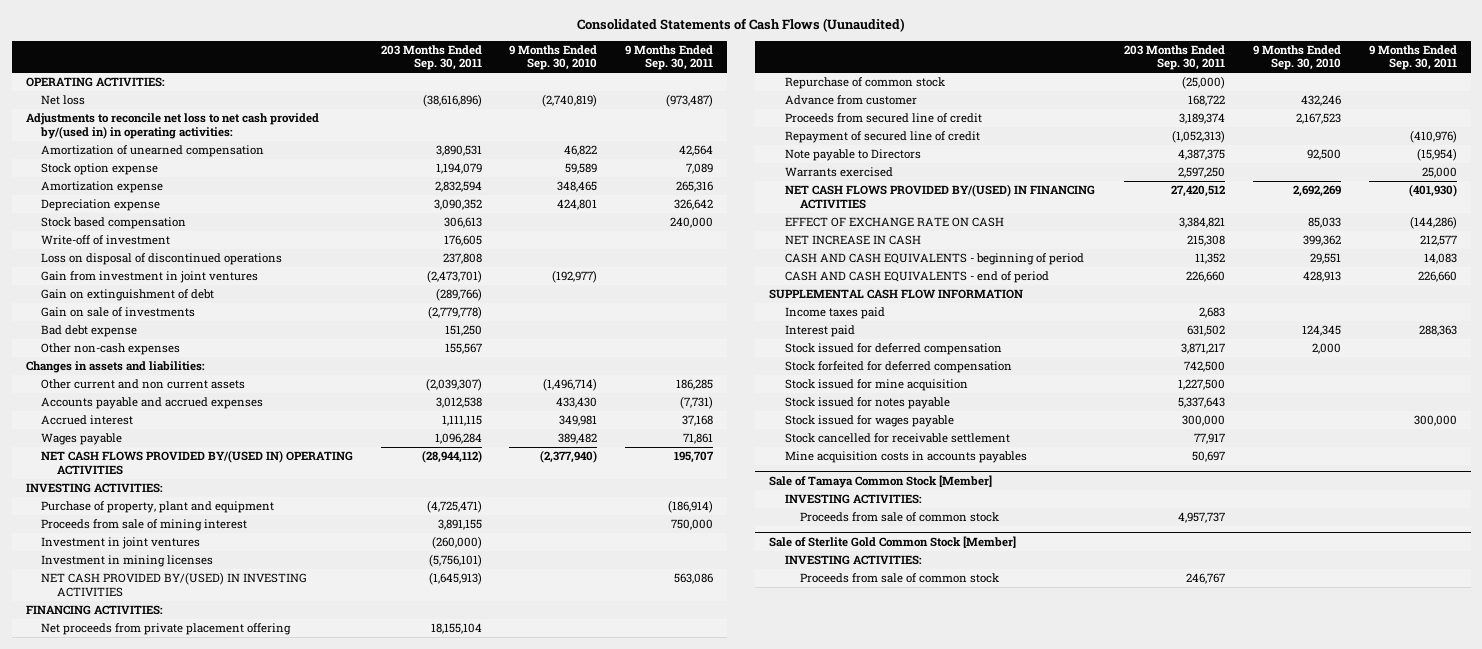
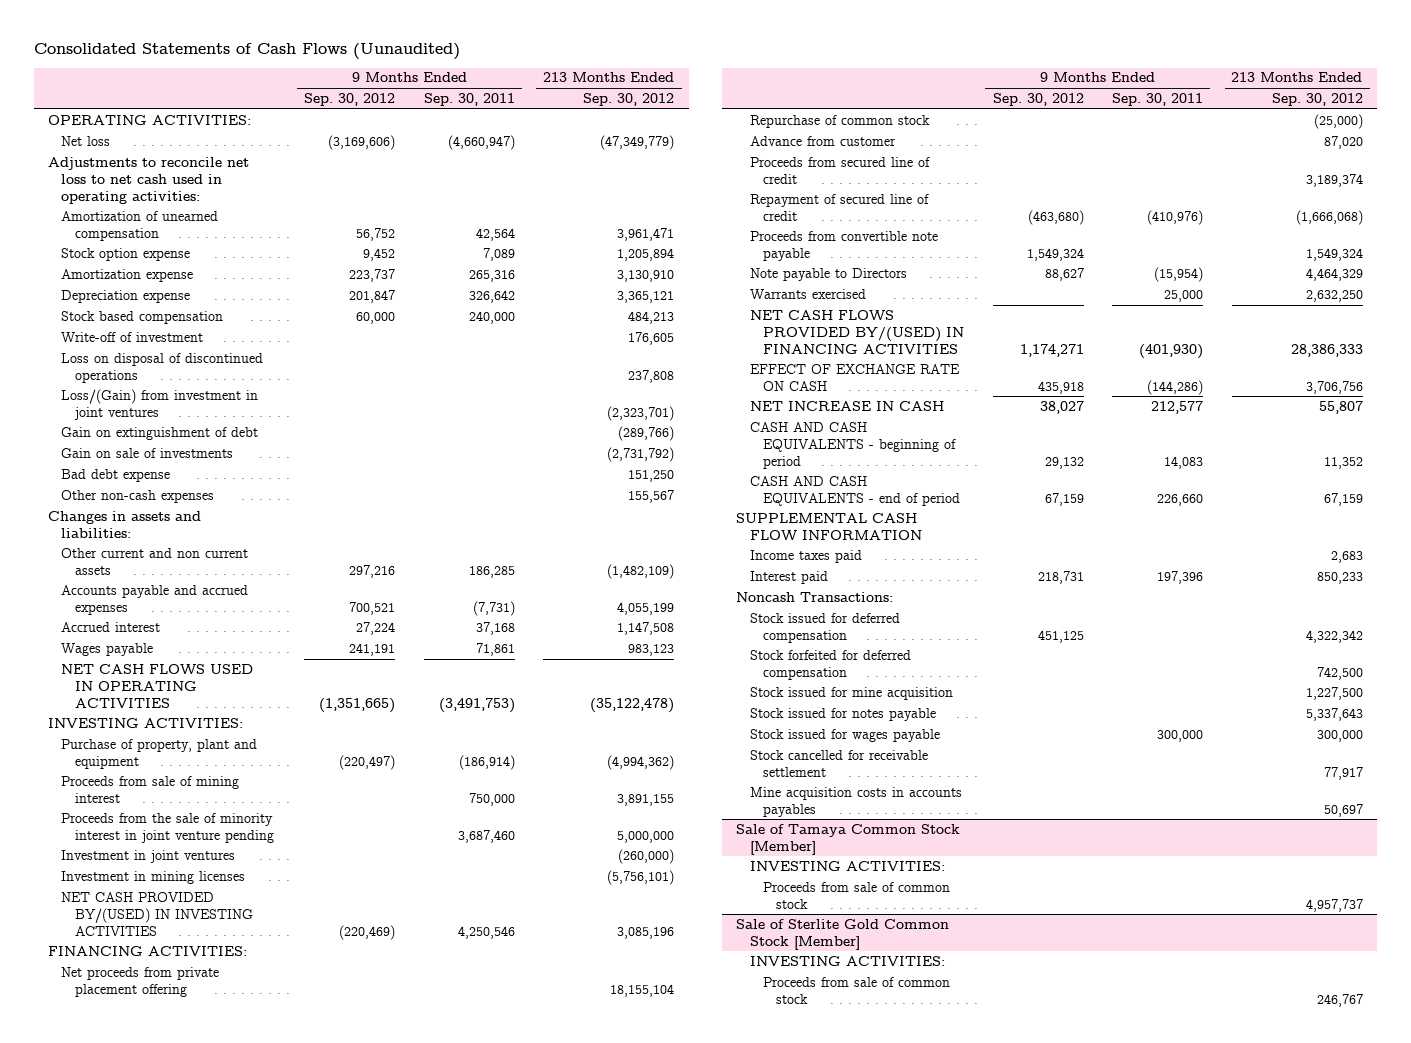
- | 203 Months Ended Sep. 30, 2011 | 9 Months Ended Sep. 30, 2010 | 9 Months Ended Sep. 30, 2011
+ | 9 Months Ended Sep. 30, 2012 | 9 Months Ended Sep. 30, 2011 | 213 Months Ended Sep. 30, 2012
- Net loss | (38,616,896) | (2,740,819) | (973,487)
- Adjustments to reconcile net loss to net cash provided by/(used in) in operating activities:
+ Net loss | (3,169,606) | (4,660,947) | (47,349,779)
+ Adjustments to reconcile net loss to net cash used in operating activities:
- Gain from investment in joint ventures | (2,473,701) | (192,977) |
+ Loss/(Gain) from investment in joint ventures | | | (2,323,701)
- NET CASH FLOWS PROVIDED BY/(USED IN) OPERATING ACTIVITIES | (28,944,112) | (2,377,940) | 195,707
+ NET CASH FLOWS USED IN OPERATING ACTIVITIES | (1,351,665) | (3,491,753) | (35,122,478)
+ Proceeds from the sale of minority interest in joint venture pending | | 3,687,460 | 5,000,000
- NET CASH PROVIDED BY/(USED) IN INVESTING ACTIVITIES | (1,645,913) | | 563,086
+ NET CASH PROVIDED BY/(USED) IN INVESTING ACTIVITIES | (220,469) | 4,250,546 | 3,085,196
+ Proceeds from convertible note payable | 1,549,324 | | 1,549,324
- Interest paid | 631,502 | 124,345 | 288,363
+ Interest paid | 218,731 | 197,396 | 850,233
+ Noncash Transactions:

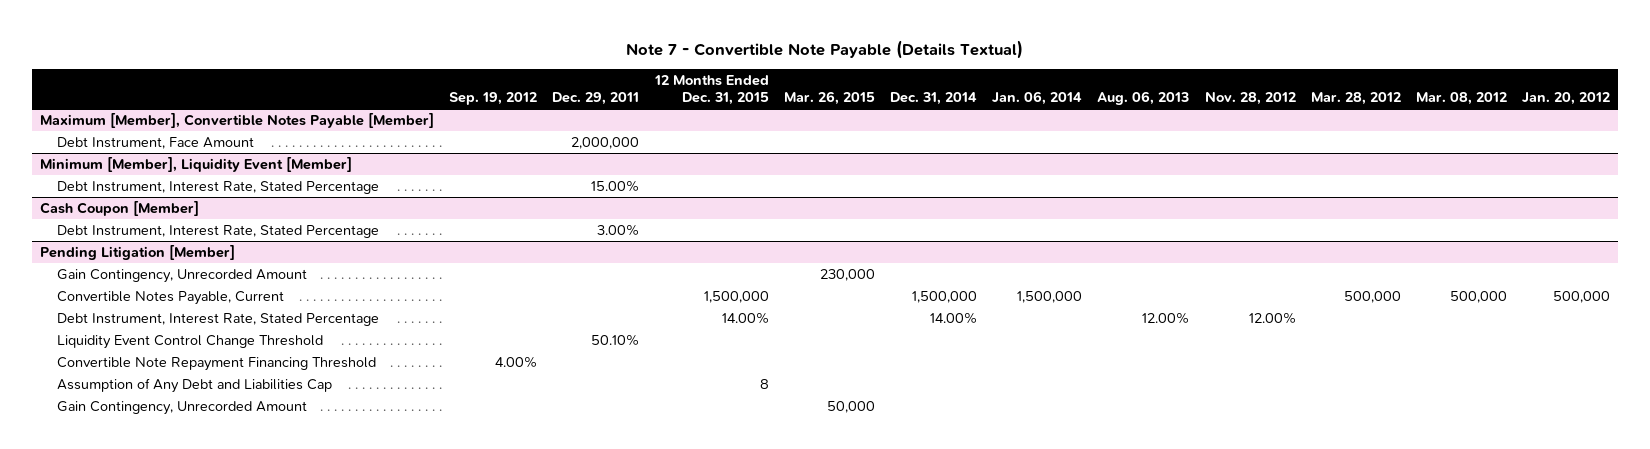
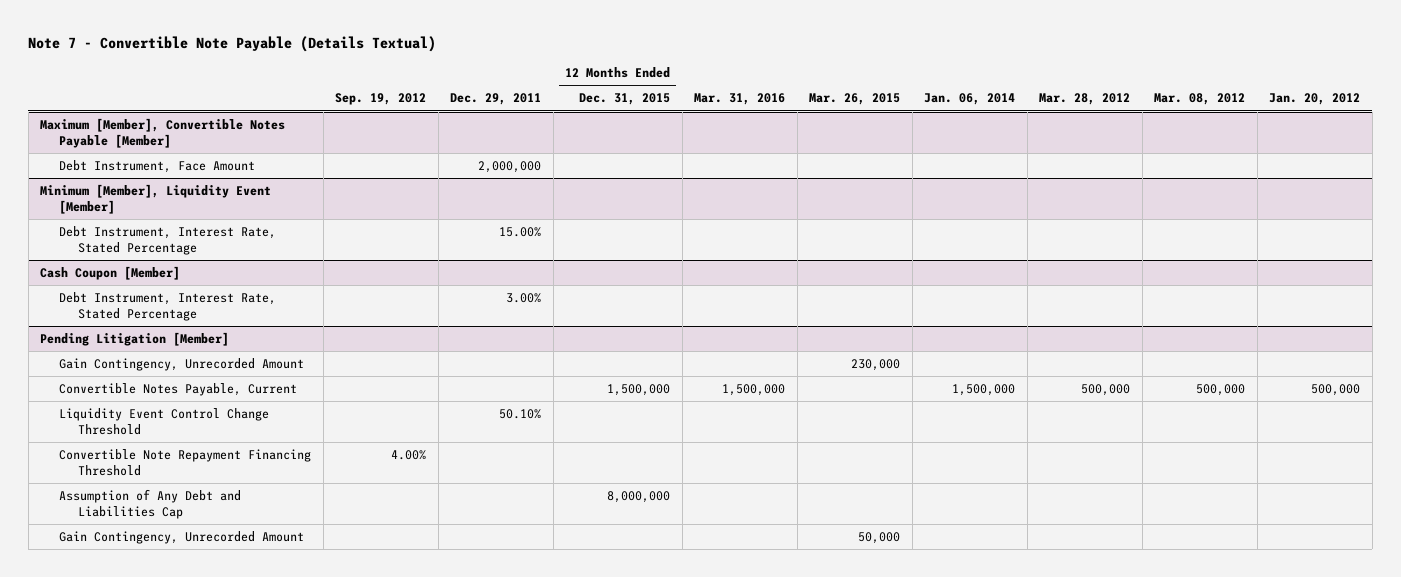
- | Sep. 19, 2012 | Dec. 29, 2011 | 12 Months Ended Dec. 31, 2015 | Mar. 26, 2015 | Dec. 31, 2014 | Jan. 06, 2014 | Aug. 06, 2013 | Nov. 28, 2012 | Mar. 28, 2012 | Mar. 08, 2012 | Jan. 20, 2012
+ | Sep. 19, 2012 | Dec. 29, 2011 | 12 Months Ended Dec. 31, 2015 | Mar. 31, 2016 | Mar. 26, 2015 | Jan. 06, 2014 | Mar. 28, 2012 | Mar. 08, 2012 | Jan. 20, 2012
@ Pending Litigation [Member]
- Debt Instrument, Interest Rate, Stated Percentage | | | 14.00% | | 14.00% | | 12.00% | 12.00% | | |
- Assumption of Any Debt and Liabilities Cap | | | 8 | | | | | | | |
+ Assumption of Any Debt and Liabilities Cap | | | 8,000,000 | | | | | |

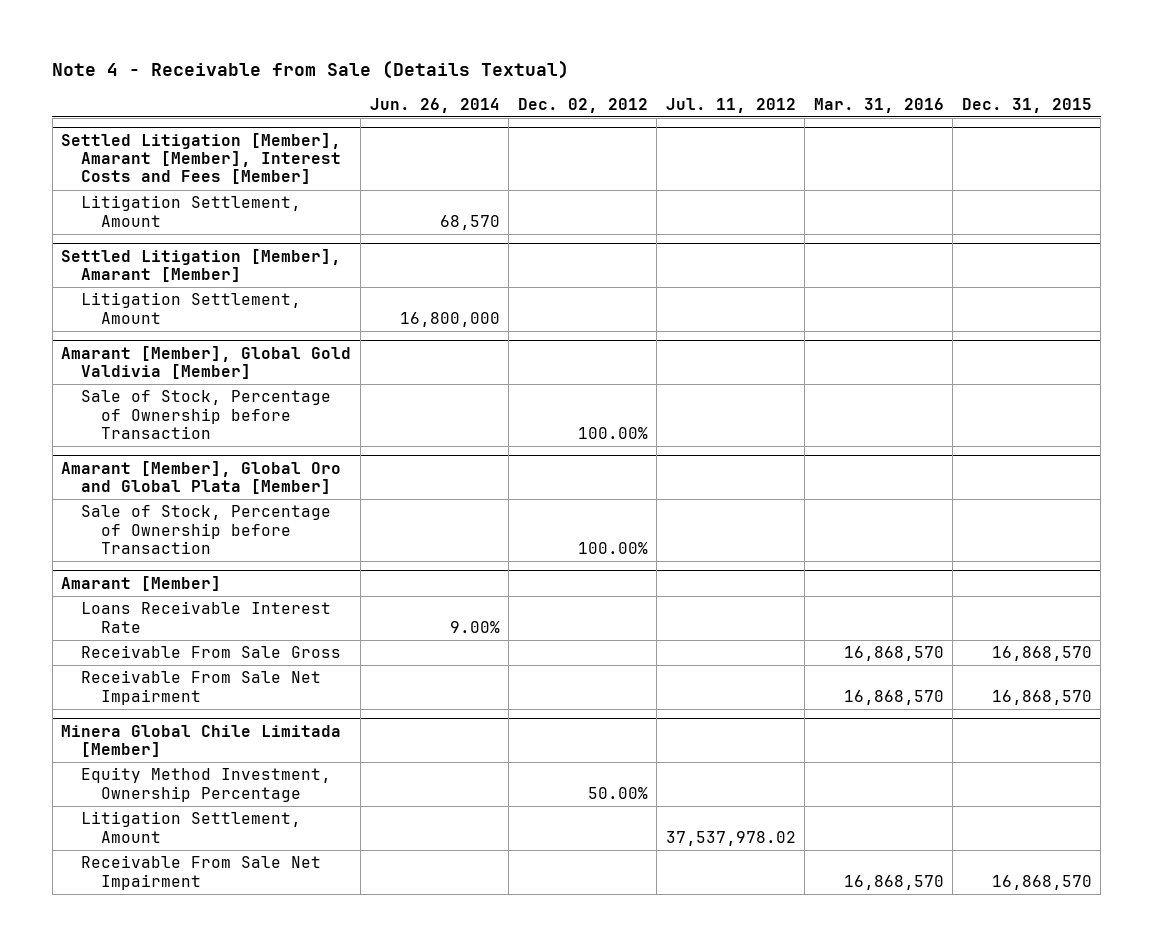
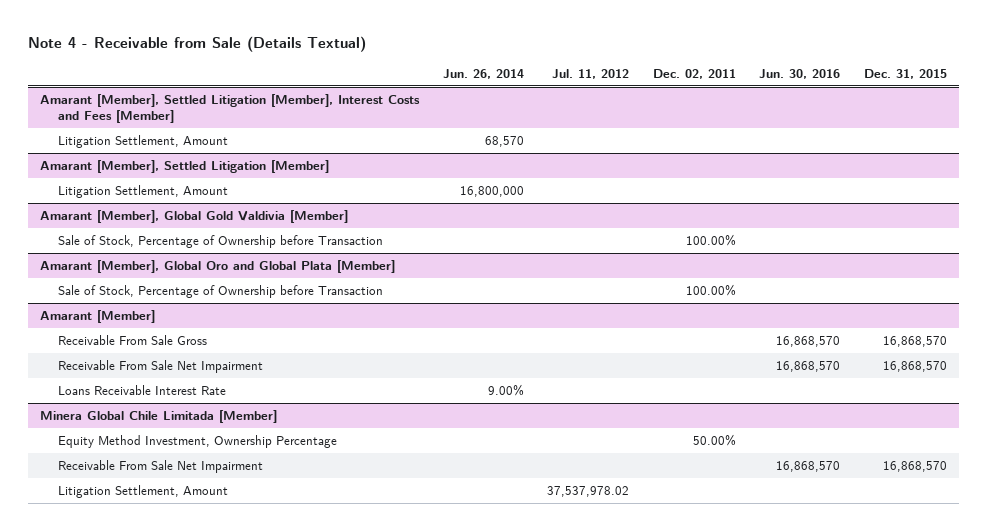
- | Jun. 26, 2014 | Dec. 02, 2012 | Jul. 11, 2012 | Mar. 31, 2016 | Dec. 31, 2015
+ | Jun. 26, 2014 | Jul. 11, 2012 | Dec. 02, 2011 | Jun. 30, 2016 | Dec. 31, 2015
- Settled Litigation [Member], Amarant [Member], Interest Costs and Fees [Member]
+ Amarant [Member], Settled Litigation [Member], Interest Costs and Fees [Member]
- Settled Litigation [Member], Amarant [Member]
+ Amarant [Member], Settled Litigation [Member]
@ Amarant [Member]
moved down: Loans Receivable Interest Rate | 9.00% | | | |
@ Minera Global Chile Limitada [Member]
moved down: Litigation Settlement, Amount | | 37,537,978.02 | | |

